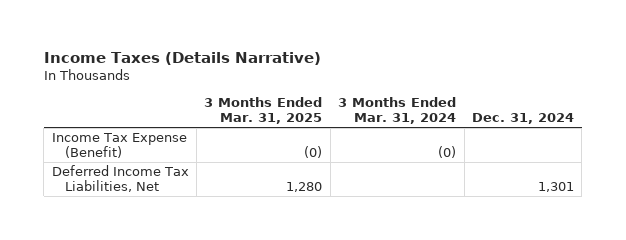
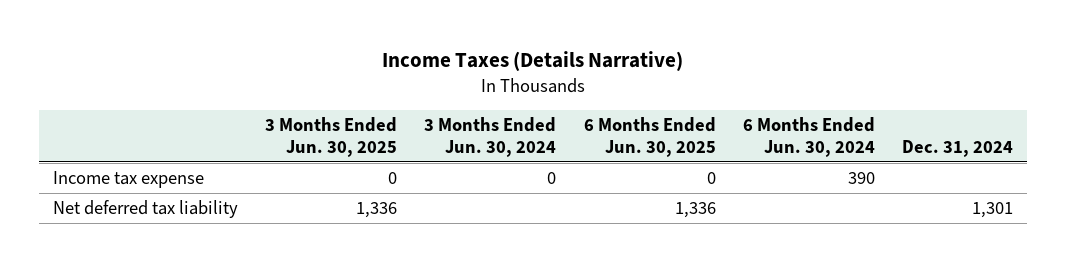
- | 3 Months Ended Mar. 31, 2025 | 3 Months Ended Mar. 31, 2024 | Dec. 31, 2024
+ | 3 Months Ended Jun. 30, 2025 | 3 Months Ended Jun. 30, 2024 | 6 Months Ended Jun. 30, 2025 | 6 Months Ended Jun. 30, 2024 | Dec. 31, 2024
- Income Tax Expense (Benefit) | (0) | (0) |
- Deferred Income Tax Liabilities, Net | 1,280 | | 1,301
+ Income tax expense | 0 | 0 | 0 | 390 |
+ Net deferred tax liability | 1,336 | | 1,336 | | 1,301

